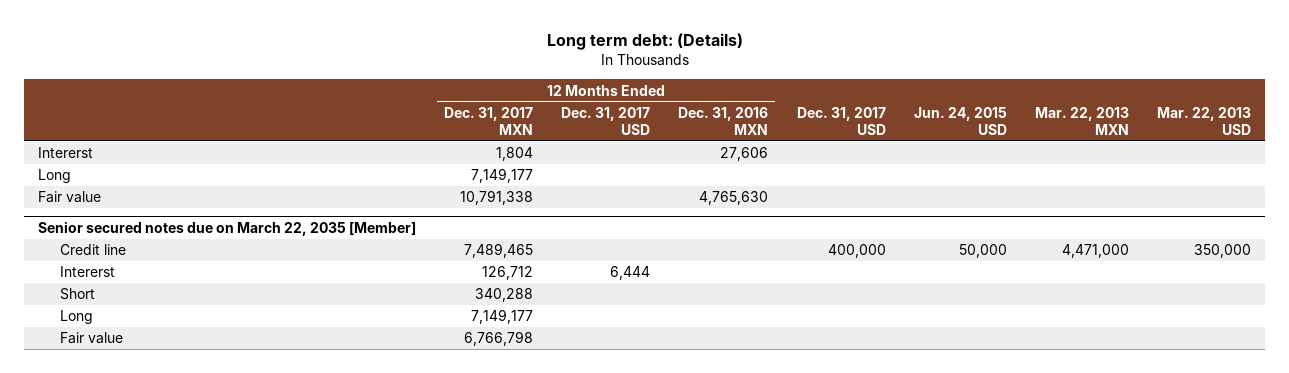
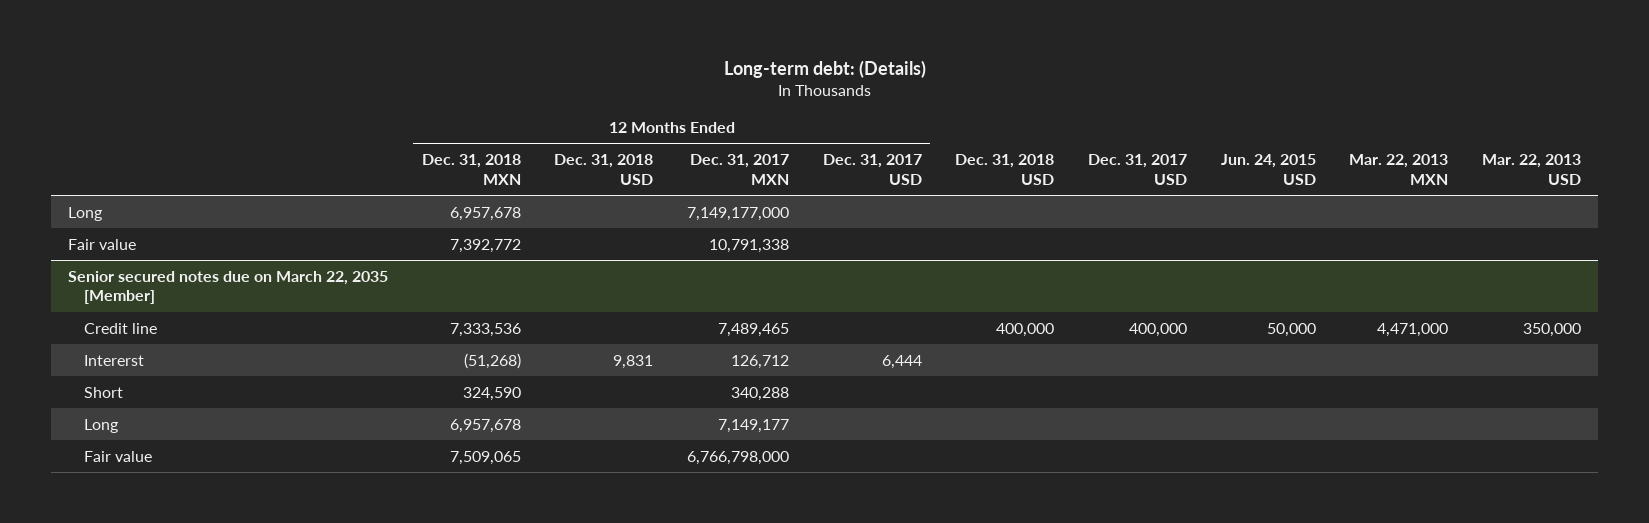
- Long term debt: (Details)
+ Long-term debt: (Details)
- | 12 Months Ended Dec. 31, 2017 MXN | 12 Months Ended Dec. 31, 2017 USD | 12 Months Ended Dec. 31, 2016 MXN | Dec. 31, 2017 USD | Jun. 24, 2015 USD | Mar. 22, 2013 MXN | Mar. 22, 2013 USD
+ | 12 Months Ended Dec. 31, 2018 MXN | 12 Months Ended Dec. 31, 2018 USD | 12 Months Ended Dec. 31, 2017 MXN | 12 Months Ended Dec. 31, 2017 USD | Dec. 31, 2018 USD | Dec. 31, 2017 USD | Jun. 24, 2015 USD | Mar. 22, 2013 MXN | Mar. 22, 2013 USD
- Intererst | 1,804 | | 27,606 | | | |
- Long | 7,149,177 | | | | | |
+ Long | 6,957,678 | | 7,149,177,000 | | | | | |
@ Senior secured notes due on March 22, 2035 [Member]
- Fair value | 6,766,798 | | | | | |
+ Fair value | 7,509,065 | | 6,766,798,000 | | | | | |

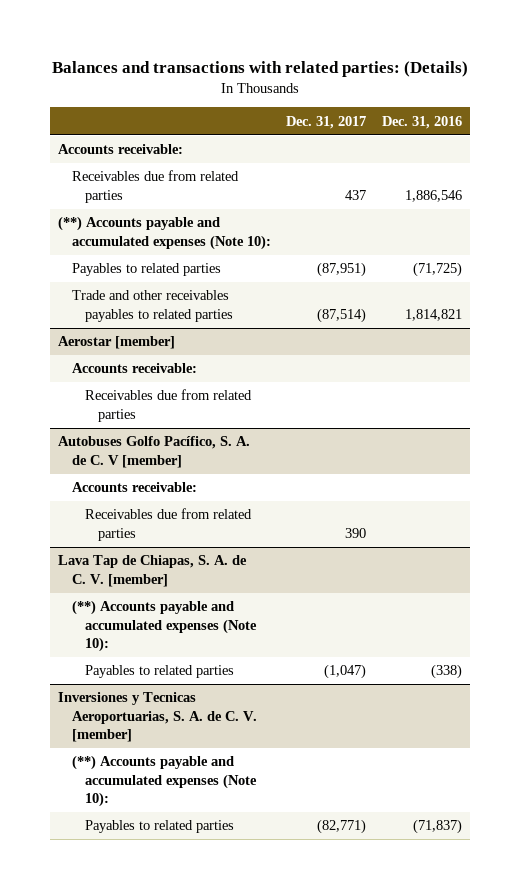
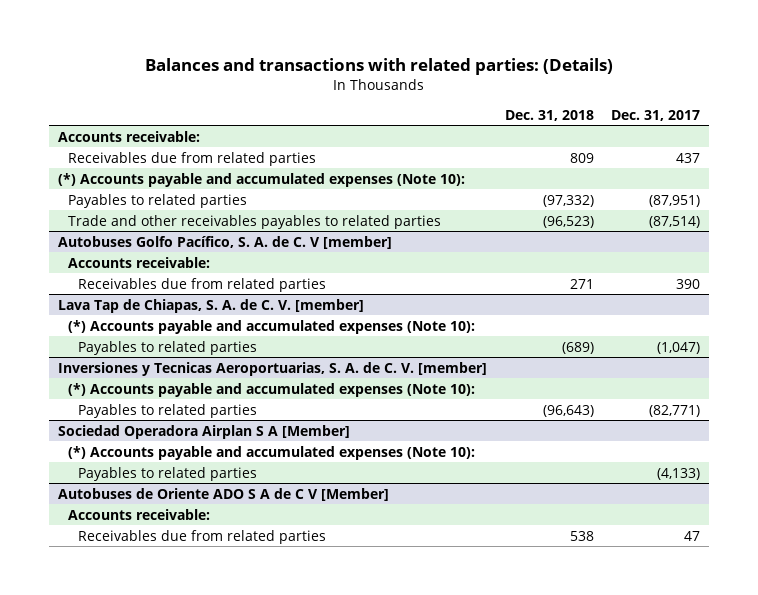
- | Dec. 31, 2017 | Dec. 31, 2016
+ | Dec. 31, 2018 | Dec. 31, 2017
- (**) Accounts payable and accumulated expenses (Note 10):
+ (*) Accounts payable and accumulated expenses (Note 10):
- Aerostar [member]
- Accounts receivable:
- Receivables due from related parties
@ Lava Tap de Chiapas, S. A. de C. V. [member]
- (**) Accounts payable and accumulated expenses (Note 10):
+ (*) Accounts payable and accumulated expenses (Note 10):
@ Inversiones y Tecnicas Aeroportuarias, S. A. de C. V. [member]
- (**) Accounts payable and accumulated expenses (Note 10):
+ (*) Accounts payable and accumulated expenses (Note 10):
+ Sociedad Operadora Airplan S A [Member]
+ (*) Accounts payable and accumulated expenses (Note 10):
+ Payables to related parties | | (4,133)
+ Autobuses de Oriente ADO S A de C V [Member]
+ Accounts receivable:
+ Receivables due from related parties | 538 | 47

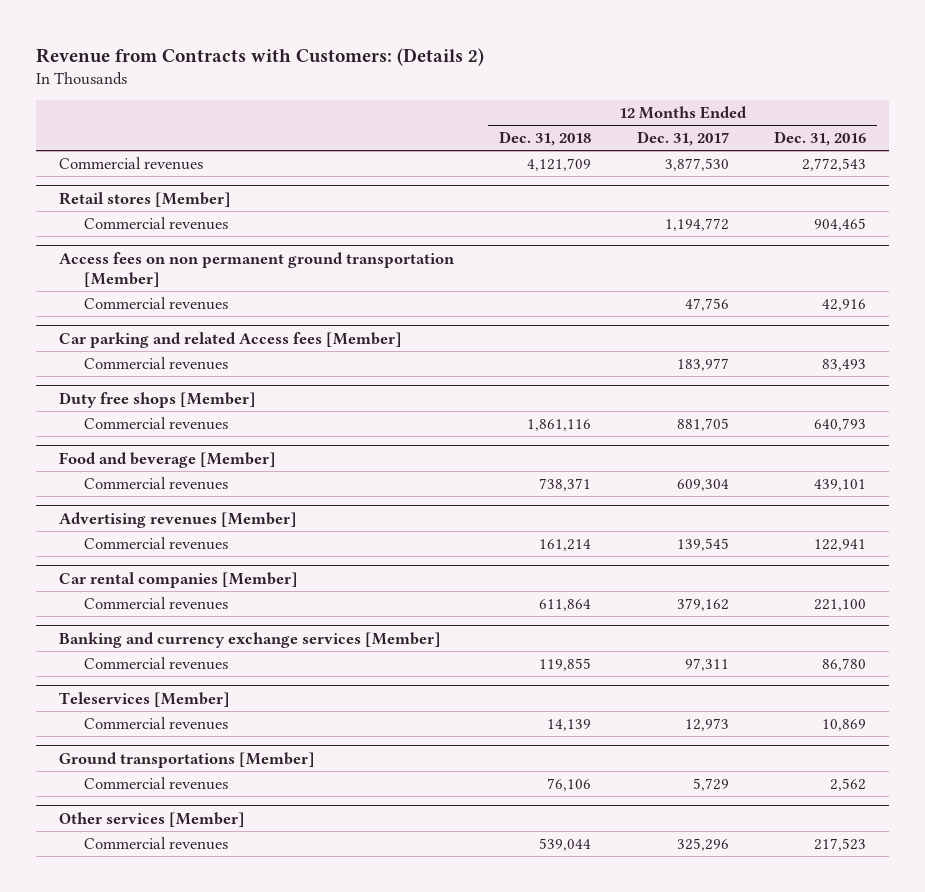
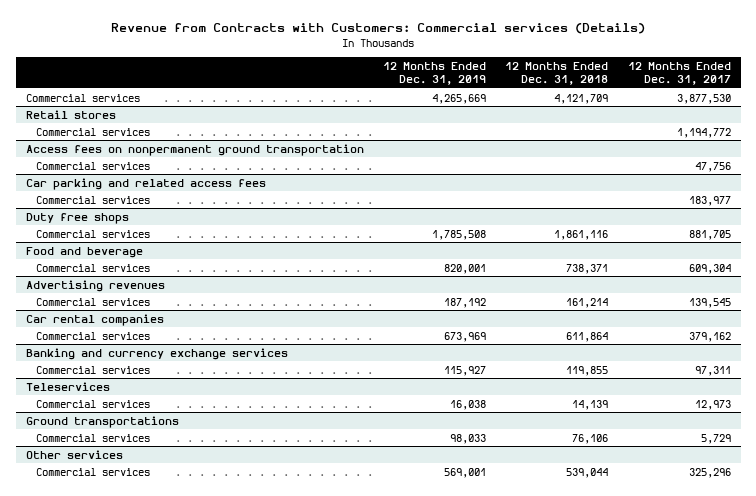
- Revenue from Contracts with Customers: (Details 2)
+ Revenue from Contracts with Customers: Commercial services (Details)
- | 12 Months Ended Dec. 31, 2018 | 12 Months Ended Dec. 31, 2017 | 12 Months Ended Dec. 31, 2016
+ | 12 Months Ended Dec. 31, 2019 | 12 Months Ended Dec. 31, 2018 | 12 Months Ended Dec. 31, 2017
- Commercial revenues | 4,121,709 | 3,877,530 | 2,772,543
- Retail stores [Member]
- Commercial revenues | | 1,194,772 | 904,465
- Access fees on non permanent ground transportation [Member]
- Commercial revenues | | 47,756 | 42,916
- Car parking and related Access fees [Member]
- Commercial revenues | | 183,977 | 83,493
- Duty free shops [Member]
- Commercial revenues | 1,861,116 | 881,705 | 640,793
- Food and beverage [Member]
- Commercial revenues | 738,371 | 609,304 | 439,101
- Advertising revenues [Member]
- Commercial revenues | 161,214 | 139,545 | 122,941
- Car rental companies [Member]
- Commercial revenues | 611,864 | 379,162 | 221,100
- Banking and currency exchange services [Member]
- Commercial revenues | 119,855 | 97,311 | 86,780
- Teleservices [Member]
- Commercial revenues | 14,139 | 12,973 | 10,869
- Ground transportations [Member]
- Commercial revenues | 76,106 | 5,729 | 2,562
- Other services [Member]
- Commercial revenues | 539,044 | 325,296 | 217,523
+ Commercial services | 4,265,669 | 4,121,709 | 3,877,530
+ Retail stores
+ Commercial services | | | 1,194,772
+ Access fees on nonpermanent ground transportation
+ Commercial services | | | 47,756
+ Car parking and related access fees
+ Commercial services | | | 183,977
+ Duty free shops
+ Commercial services | 1,785,508 | 1,861,116 | 881,705
+ Food and beverage
+ Commercial services | 820,001 | 738,371 | 609,304
+ Advertising revenues
+ Commercial services | 187,192 | 161,214 | 139,545
+ Car rental companies
+ Commercial services | 673,969 | 611,864 | 379,162
+ Banking and currency exchange services
+ Commercial services | 115,927 | 119,855 | 97,311
+ Teleservices
+ Commercial services | 16,038 | 14,139 | 12,973
+ Ground transportations
+ Commercial services | 98,033 | 76,106 | 5,729
+ Other services
+ Commercial services | 569,001 | 539,044 | 325,296

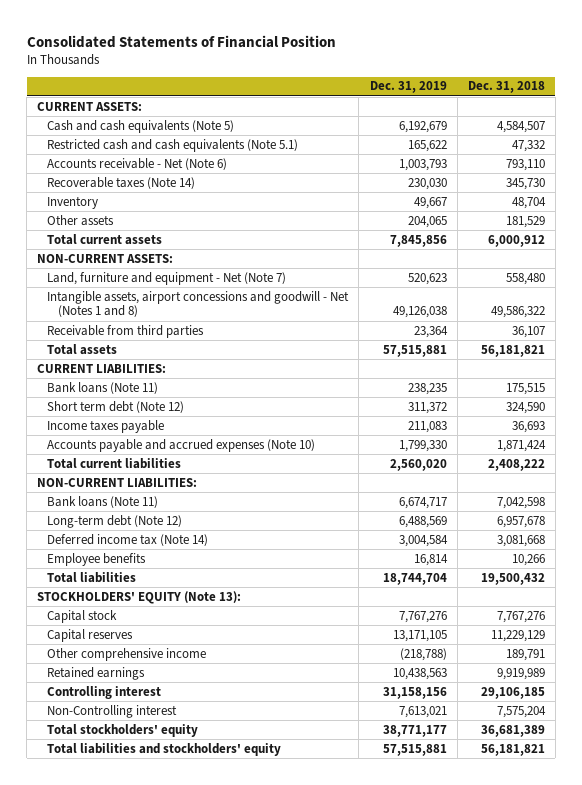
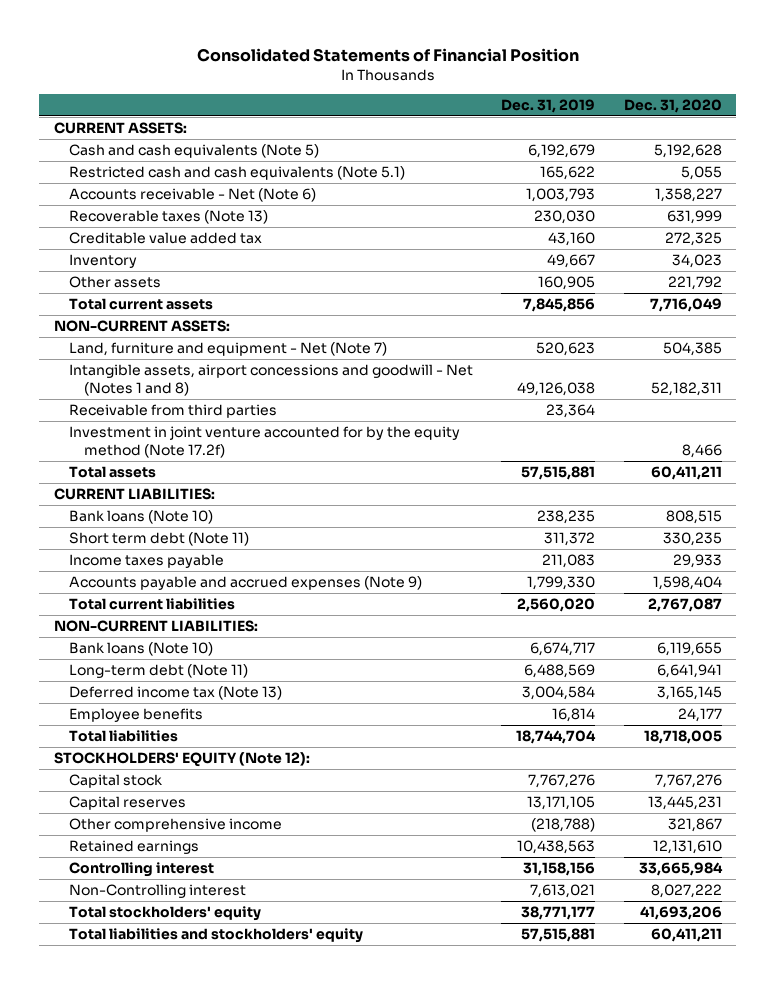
- | Dec. 31, 2019 | Dec. 31, 2018
+ | Dec. 31, 2019 | Dec. 31, 2020
- Recoverable taxes (Note 14) | 230,030 | 345,730
+ Recoverable taxes (Note 13) | 230,030 | 631,999
+ Creditable value added tax | 43,160 | 272,325
- Other assets | 204,065 | 181,529
+ Other assets | 160,905 | 221,792
+ Investment in joint venture accounted for by the equity method (Note 17.2f) | | 8,466
- Bank loans (Note 11) | 238,235 | 175,515
- Short term debt (Note 12) | 311,372 | 324,590
+ Bank loans (Note 10) | 238,235 | 808,515
+ Short term debt (Note 11) | 311,372 | 330,235
- Accounts payable and accrued expenses (Note 10) | 1,799,330 | 1,871,424
+ Accounts payable and accrued expenses (Note 9) | 1,799,330 | 1,598,404
- Bank loans (Note 11) | 6,674,717 | 7,042,598
- Long-term debt (Note 12) | 6,488,569 | 6,957,678
- Deferred income tax (Note 14) | 3,004,584 | 3,081,668
+ Bank loans (Note 10) | 6,674,717 | 6,119,655
+ Long-term debt (Note 11) | 6,488,569 | 6,641,941
+ Deferred income tax (Note 13) | 3,004,584 | 3,165,145
- STOCKHOLDERS' EQUITY (Note 13):
+ STOCKHOLDERS' EQUITY (Note 12):

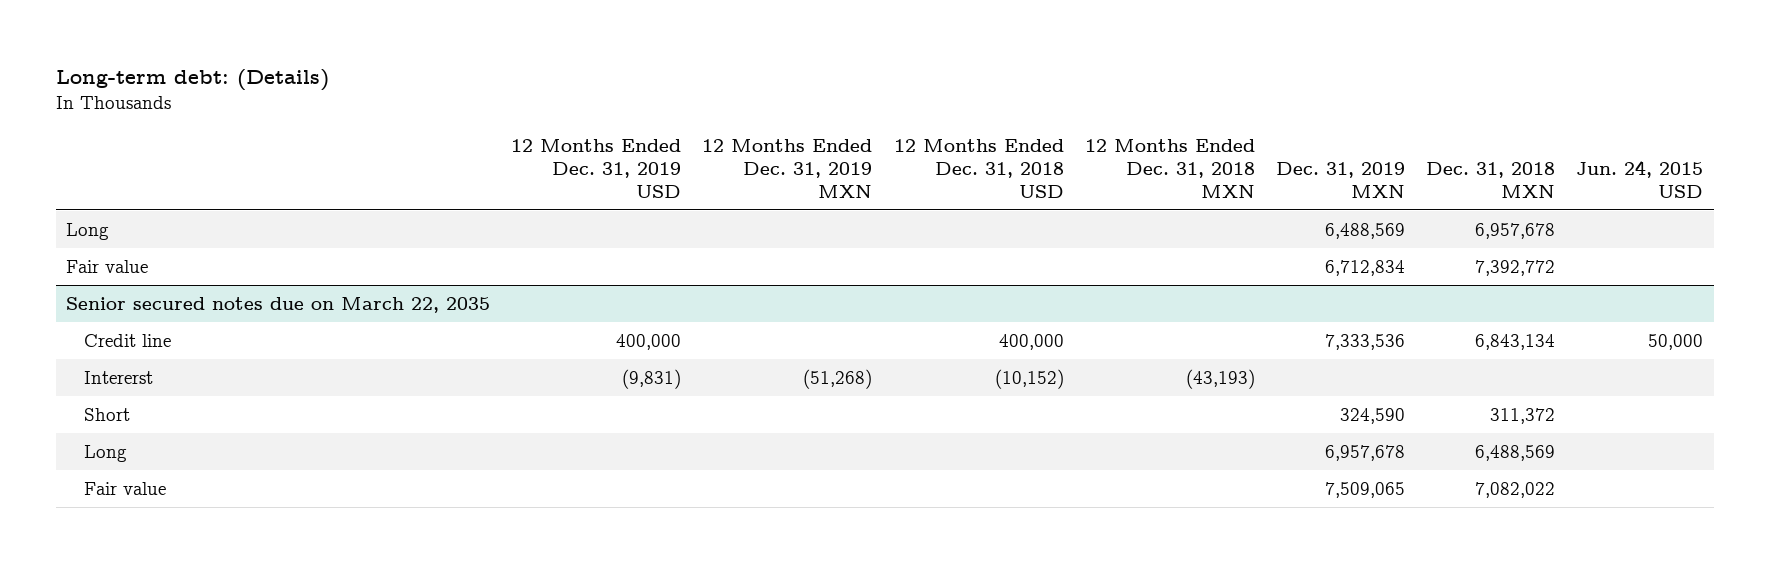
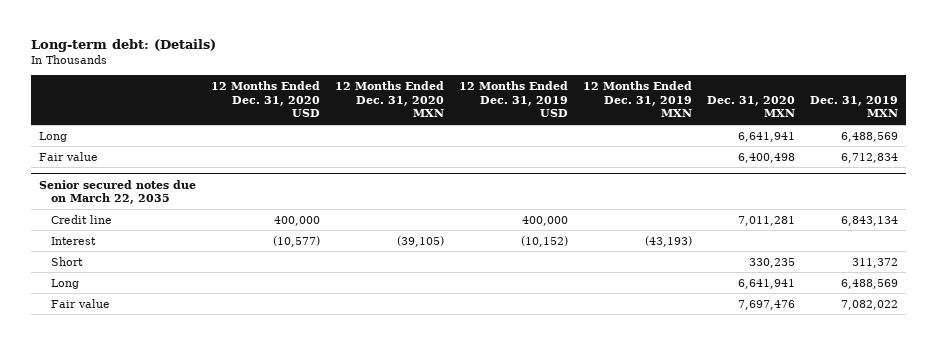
- | 12 Months Ended Dec. 31, 2019 USD | 12 Months Ended Dec. 31, 2019 MXN | 12 Months Ended Dec. 31, 2018 USD | 12 Months Ended Dec. 31, 2018 MXN | Dec. 31, 2019 MXN | Dec. 31, 2018 MXN | Jun. 24, 2015 USD
+ | 12 Months Ended Dec. 31, 2020 USD | 12 Months Ended Dec. 31, 2020 MXN | 12 Months Ended Dec. 31, 2019 USD | 12 Months Ended Dec. 31, 2019 MXN | Dec. 31, 2020 MXN | Dec. 31, 2019 MXN
@ Senior secured notes due on March 22, 2035
- Credit line | 400,000 | | 400,000 | | 7,333,536 | 6,843,134 | 50,000
- Intererst | (9,831) | (51,268) | (10,152) | (43,193) | | |
- Short | | | | | 324,590 | 311,372 |
- Long | | | | | 6,957,678 | 6,488,569 |
- Fair value | | | | | 7,509,065 | 7,082,022 |
+ Credit line | 400,000 | | 400,000 | | 7,011,281 | 6,843,134
+ Interest | (10,577) | (39,105) | (10,152) | (43,193) | |
+ Short | | | | | 330,235 | 311,372
+ Long | | | | | 6,641,941 | 6,488,569
+ Fair value | | | | | 7,697,476 | 7,082,022

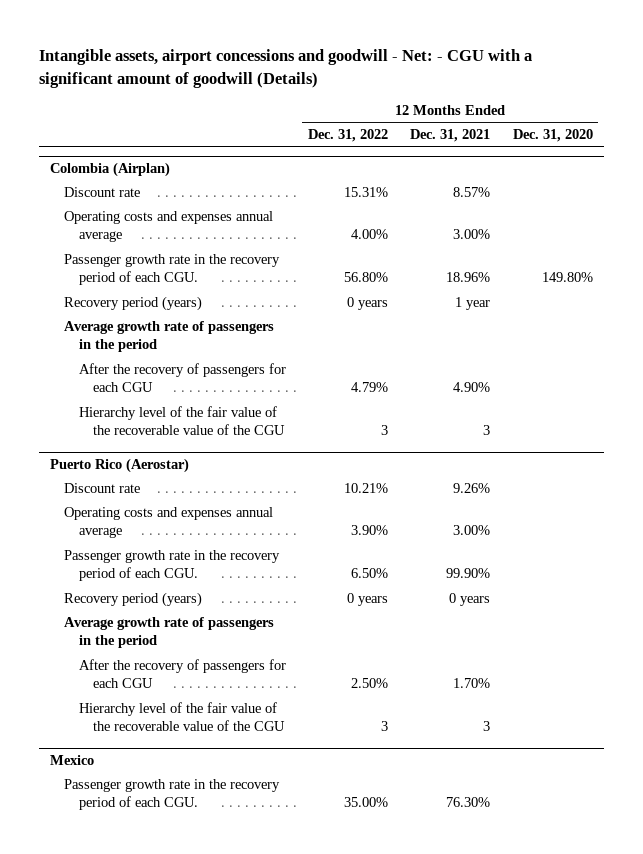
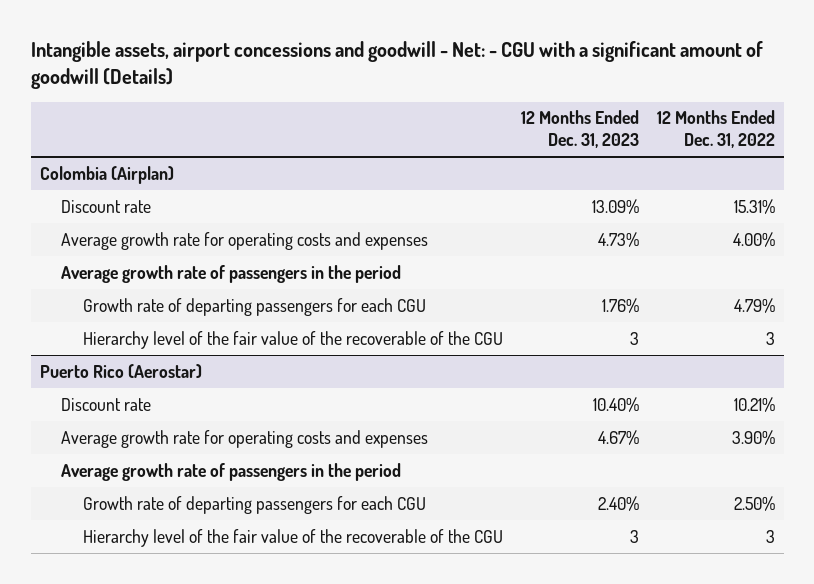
- | 12 Months Ended Dec. 31, 2022 | 12 Months Ended Dec. 31, 2021 | 12 Months Ended Dec. 31, 2020
+ | 12 Months Ended Dec. 31, 2023 | 12 Months Ended Dec. 31, 2022
@ Colombia (Airplan)
- Operating costs and expenses annual average | 4.00% | 3.00% |
- Passenger growth rate in the recovery period of each CGU. | 56.80% | 18.96% | 149.80%
- Recovery period (years) | 0 years | 1 year |
+ Average growth rate for operating costs and expenses | 4.73% | 4.00%
- After the recovery of passengers for each CGU | 4.79% | 4.90% |
- Hierarchy level of the fair value of the recoverable value of the CGU | 3 | 3 |
+ Growth rate of departing passengers for each CGU | 1.76% | 4.79%
+ Hierarchy level of the fair value of the recoverable of the CGU | 3 | 3
@ Puerto Rico (Aerostar)
- Operating costs and expenses annual average | 3.90% | 3.00% |
- Passenger growth rate in the recovery period of each CGU. | 6.50% | 99.90% |
- Recovery period (years) | 0 years | 0 years |
+ Average growth rate for operating costs and expenses | 4.67% | 3.90%
- After the recovery of passengers for each CGU | 2.50% | 1.70% |
- Hierarchy level of the fair value of the recoverable value of the CGU | 3 | 3 |
- Mexico
- Passenger growth rate in the recovery period of each CGU. | 35.00% | 76.30% |
@ Puerto Rico (Aerostar)
+ Growth rate of departing passengers for each CGU | 2.40% | 2.50%
+ Hierarchy level of the fair value of the recoverable of the CGU | 3 | 3

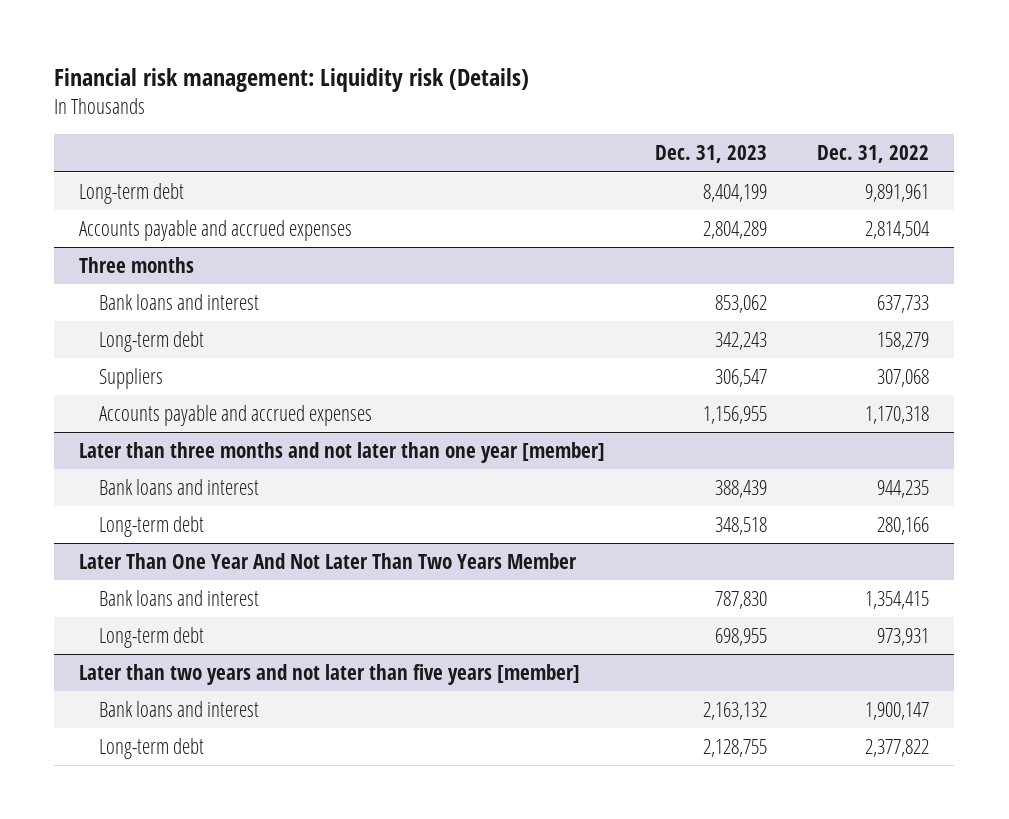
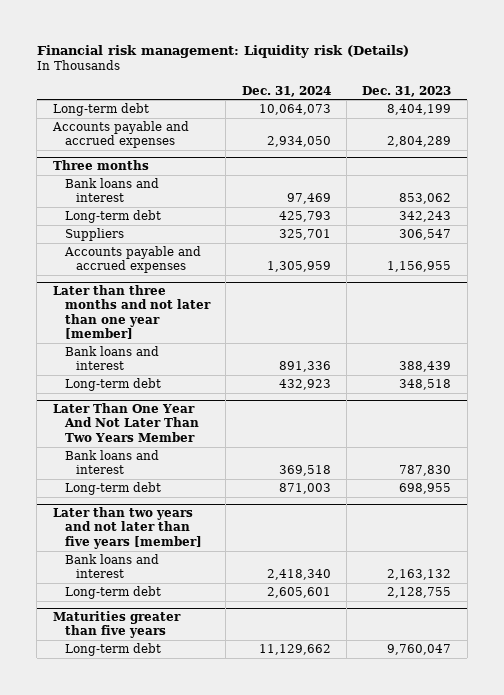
- | Dec. 31, 2023 | Dec. 31, 2022
+ | Dec. 31, 2024 | Dec. 31, 2023
+ Maturities greater than five years
+ Long-term debt | 11,129,662 | 9,760,047

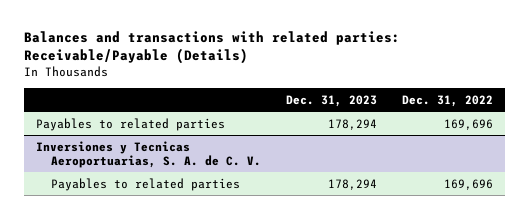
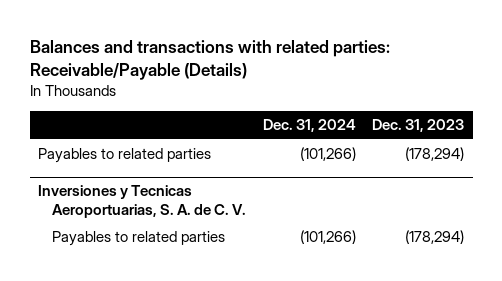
- | Dec. 31, 2023 | Dec. 31, 2022
+ | Dec. 31, 2024 | Dec. 31, 2023
- Payables to related parties | 178,294 | 169,696
+ Payables to related parties | (101,266) | (178,294)
@ Inversiones y Tecnicas Aeroportuarias, S. A. de C. V.
- Payables to related parties | 178,294 | 169,696
+ Payables to related parties | (101,266) | (178,294)

